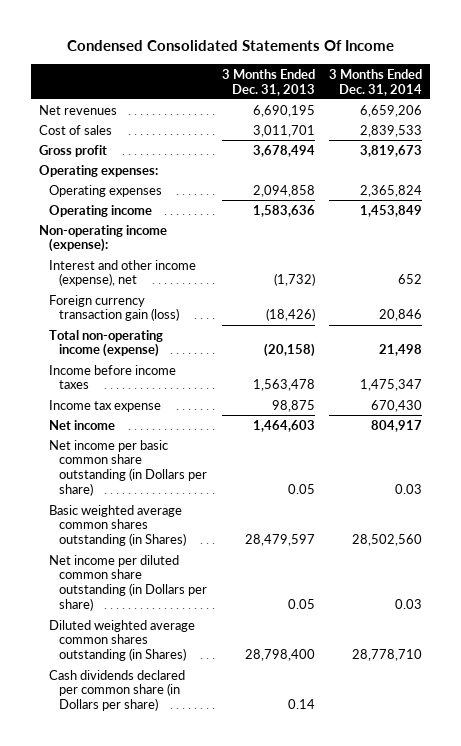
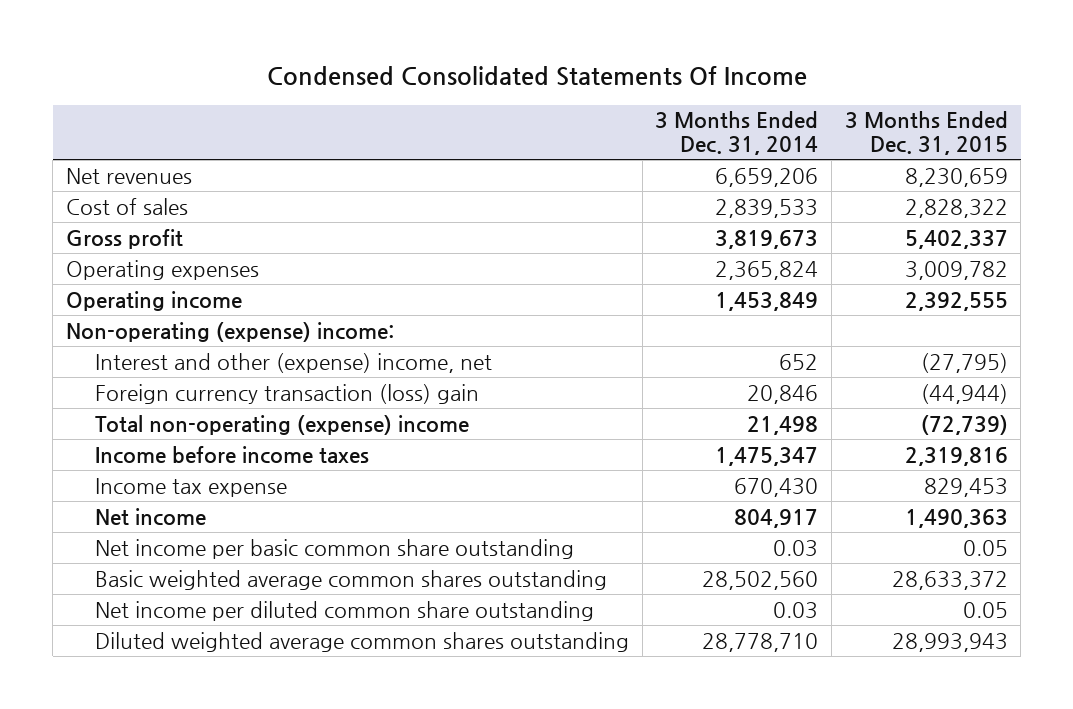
- | 3 Months Ended Dec. 31, 2013 | 3 Months Ended Dec. 31, 2014
+ | 3 Months Ended Dec. 31, 2014 | 3 Months Ended Dec. 31, 2015
- Operating expenses:
- Non-operating income (expense):
- Interest and other income (expense), net | (1,732) | 652
- Foreign currency transaction gain (loss) | (18,426) | 20,846
- Total non-operating income (expense) | (20,158) | 21,498
+ Non-operating (expense) income:
+ Interest and other (expense) income, net | 652 | (27,795)
+ Foreign currency transaction (loss) gain | 20,846 | (44,944)
+ Total non-operating (expense) income | 21,498 | (72,739)
- Net income per basic common share outstanding (in Dollars per share) | 0.05 | 0.03
- Basic weighted average common shares outstanding (in Shares) | 28,479,597 | 28,502,560
- Net income per diluted common share outstanding (in Dollars per share) | 0.05 | 0.03
- Diluted weighted average common shares outstanding (in Shares) | 28,798,400 | 28,778,710
- Cash dividends declared per common share (in Dollars per share) | 0.14 |
+ Net income per basic common share outstanding | 0.03 | 0.05
+ Basic weighted average common shares outstanding | 28,502,560 | 28,633,372
+ Net income per diluted common share outstanding | 0.03 | 0.05
+ Diluted weighted average common shares outstanding | 28,778,710 | 28,993,943

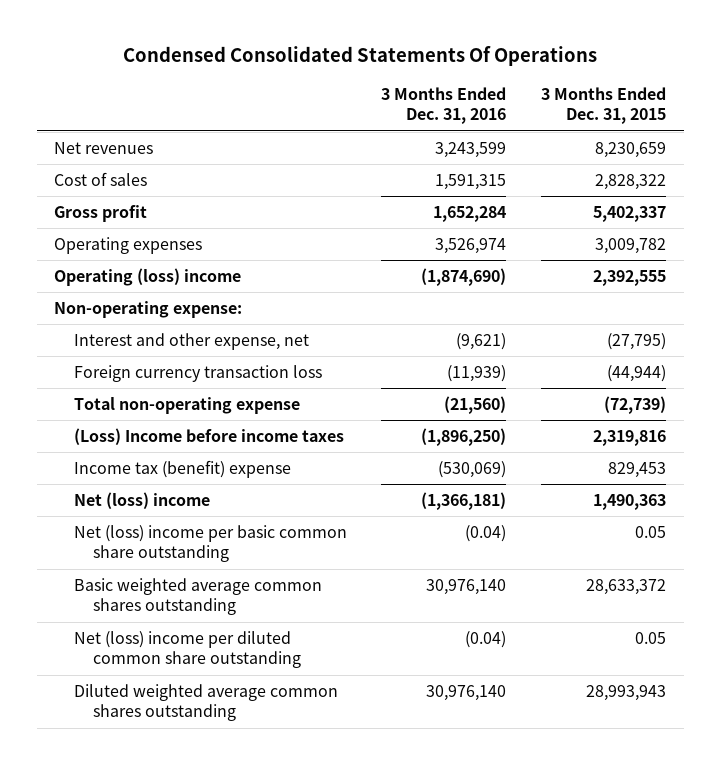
- Condensed Consolidated Statements Of Income
+ Condensed Consolidated Statements Of Operations
- | 3 Months Ended Dec. 31, 2014 | 3 Months Ended Dec. 31, 2015
+ | 3 Months Ended Dec. 31, 2016 | 3 Months Ended Dec. 31, 2015
- Operating income | 1,453,849 | 2,392,555
- Non-operating (expense) income:
- Interest and other (expense) income, net | 652 | (27,795)
- Foreign currency transaction (loss) gain | 20,846 | (44,944)
- Total non-operating (expense) income | 21,498 | (72,739)
- Income before income taxes | 1,475,347 | 2,319,816
- Income tax expense | 670,430 | 829,453
- Net income | 804,917 | 1,490,363
- Net income per basic common share outstanding | 0.03 | 0.05
+ Operating (loss) income | (1,874,690) | 2,392,555
+ Non-operating expense:
+ Interest and other expense, net | (9,621) | (27,795)
+ Foreign currency transaction loss | (11,939) | (44,944)
+ Total non-operating expense | (21,560) | (72,739)
+ (Loss) Income before income taxes | (1,896,250) | 2,319,816
+ Income tax (benefit) expense | (530,069) | 829,453
+ Net (loss) income | (1,366,181) | 1,490,363
+ Net (loss) income per basic common share outstanding | (0.04) | 0.05
- Net income per diluted common share outstanding | 0.03 | 0.05
+ Net (loss) income per diluted common share outstanding | (0.04) | 0.05

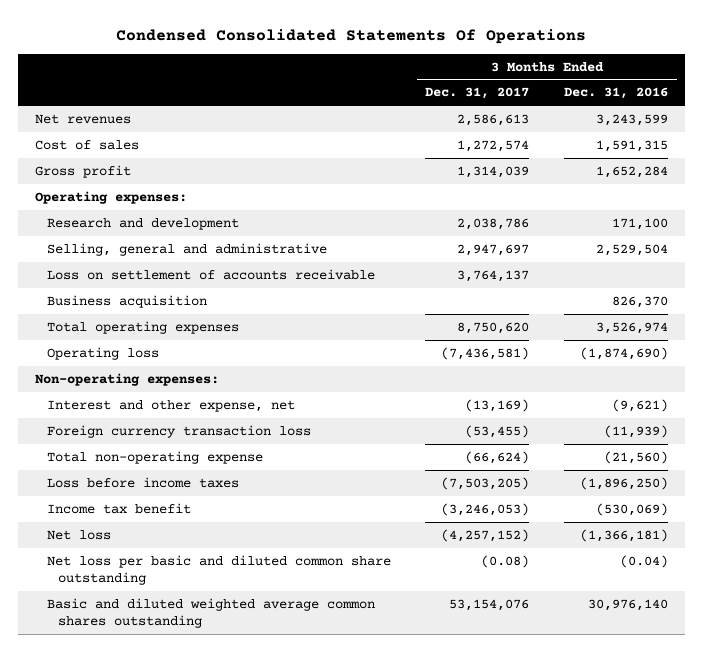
- | 3 Months Ended Dec. 31, 2016 | 3 Months Ended Dec. 31, 2015
+ | 3 Months Ended Dec. 31, 2017 | 3 Months Ended Dec. 31, 2016
- Operating expenses | 3,526,974 | 3,009,782
- Operating (loss) income | (1,874,690) | 2,392,555
- Non-operating expense:
+ Operating expenses:
+ Research and development | 2,038,786 | 171,100
+ Selling, general and administrative | 2,947,697 | 2,529,504
+ Loss on settlement of accounts receivable | 3,764,137 |
+ Business acquisition | | 826,370
+ Total operating expenses | 8,750,620 | 3,526,974
+ Operating loss | (7,436,581) | (1,874,690)
+ Non-operating expenses:
- (Loss) Income before income taxes | (1,896,250) | 2,319,816
- Income tax (benefit) expense | (530,069) | 829,453
- Net (loss) income | (1,366,181) | 1,490,363
- Net (loss) income per basic common share outstanding | (0.04) | 0.05
- Basic weighted average common shares outstanding | 30,976,140 | 28,633,372
- Net (loss) income per diluted common share outstanding | (0.04) | 0.05
- Diluted weighted average common shares outstanding | 30,976,140 | 28,993,943
+ Loss before income taxes | (7,503,205) | (1,896,250)
+ Income tax benefit | (3,246,053) | (530,069)
+ Net loss | (4,257,152) | (1,366,181)
+ Net loss per basic and diluted common share outstanding | (0.08) | (0.04)
+ Basic and diluted weighted average common shares outstanding | 53,154,076 | 30,976,140

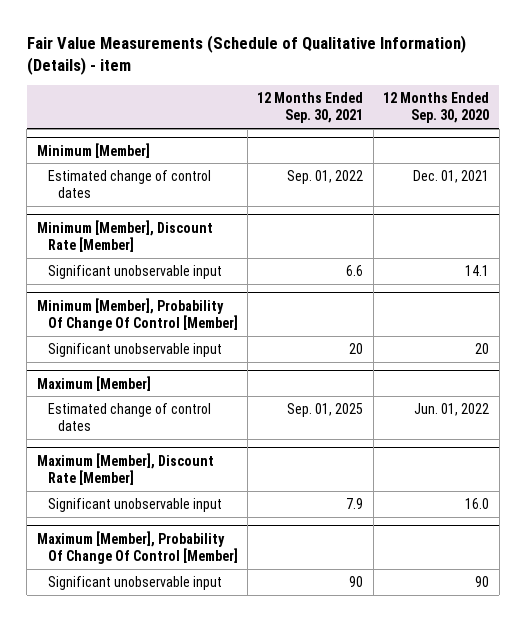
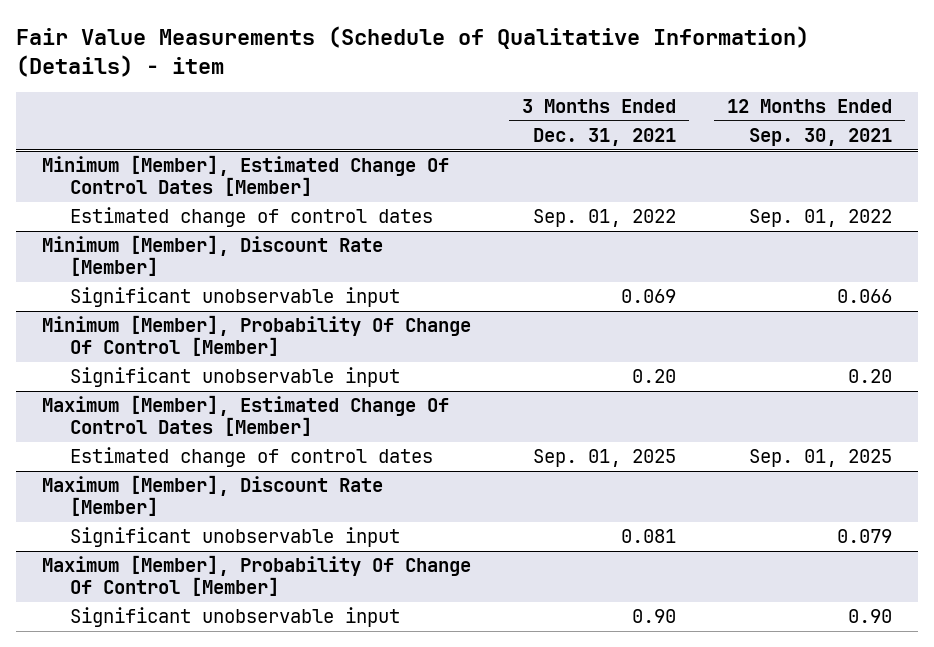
- | 12 Months Ended Sep. 30, 2021 | 12 Months Ended Sep. 30, 2020
+ | 3 Months Ended Dec. 31, 2021 | 12 Months Ended Sep. 30, 2021
- Minimum [Member]
+ Minimum [Member], Estimated Change Of Control Dates [Member]
@ Minimum [Member], Discount Rate [Member]
- Significant unobservable input | 6.6 | 14.1
+ Significant unobservable input | 0.069 | 0.066
@ Minimum [Member], Probability Of Change Of Control [Member]
- Significant unobservable input | 20 | 20
- Maximum [Member]
@ Minimum [Member], Probability Of Change Of Control [Member]
+ Significant unobservable input | 0.20 | 0.20
+ Maximum [Member], Estimated Change Of Control Dates [Member]
@ Maximum [Member], Discount Rate [Member]
- Significant unobservable input | 7.9 | 16.0
+ Significant unobservable input | 0.081 | 0.079
@ Maximum [Member], Probability Of Change Of Control [Member]
- Significant unobservable input | 90 | 90
+ Significant unobservable input | 0.90 | 0.90

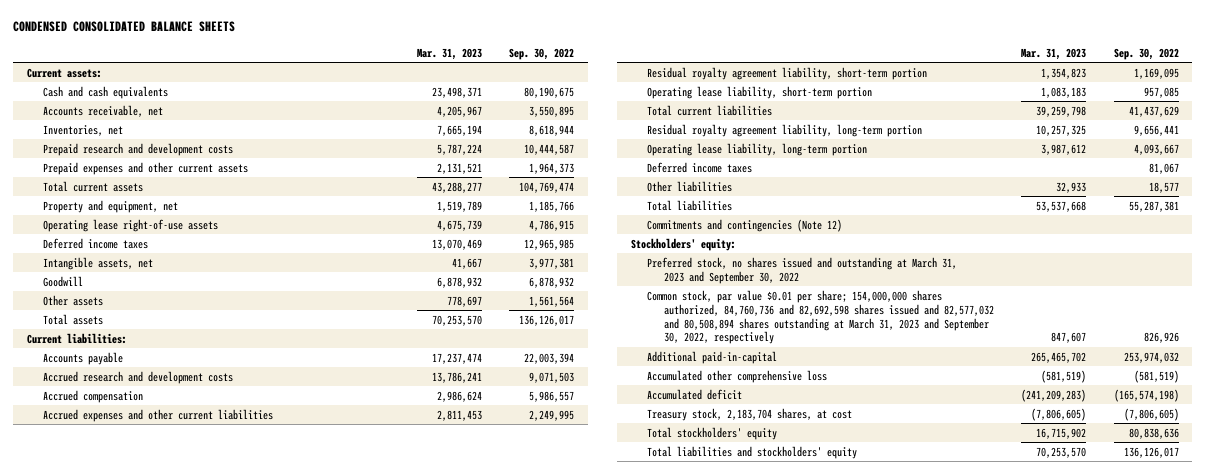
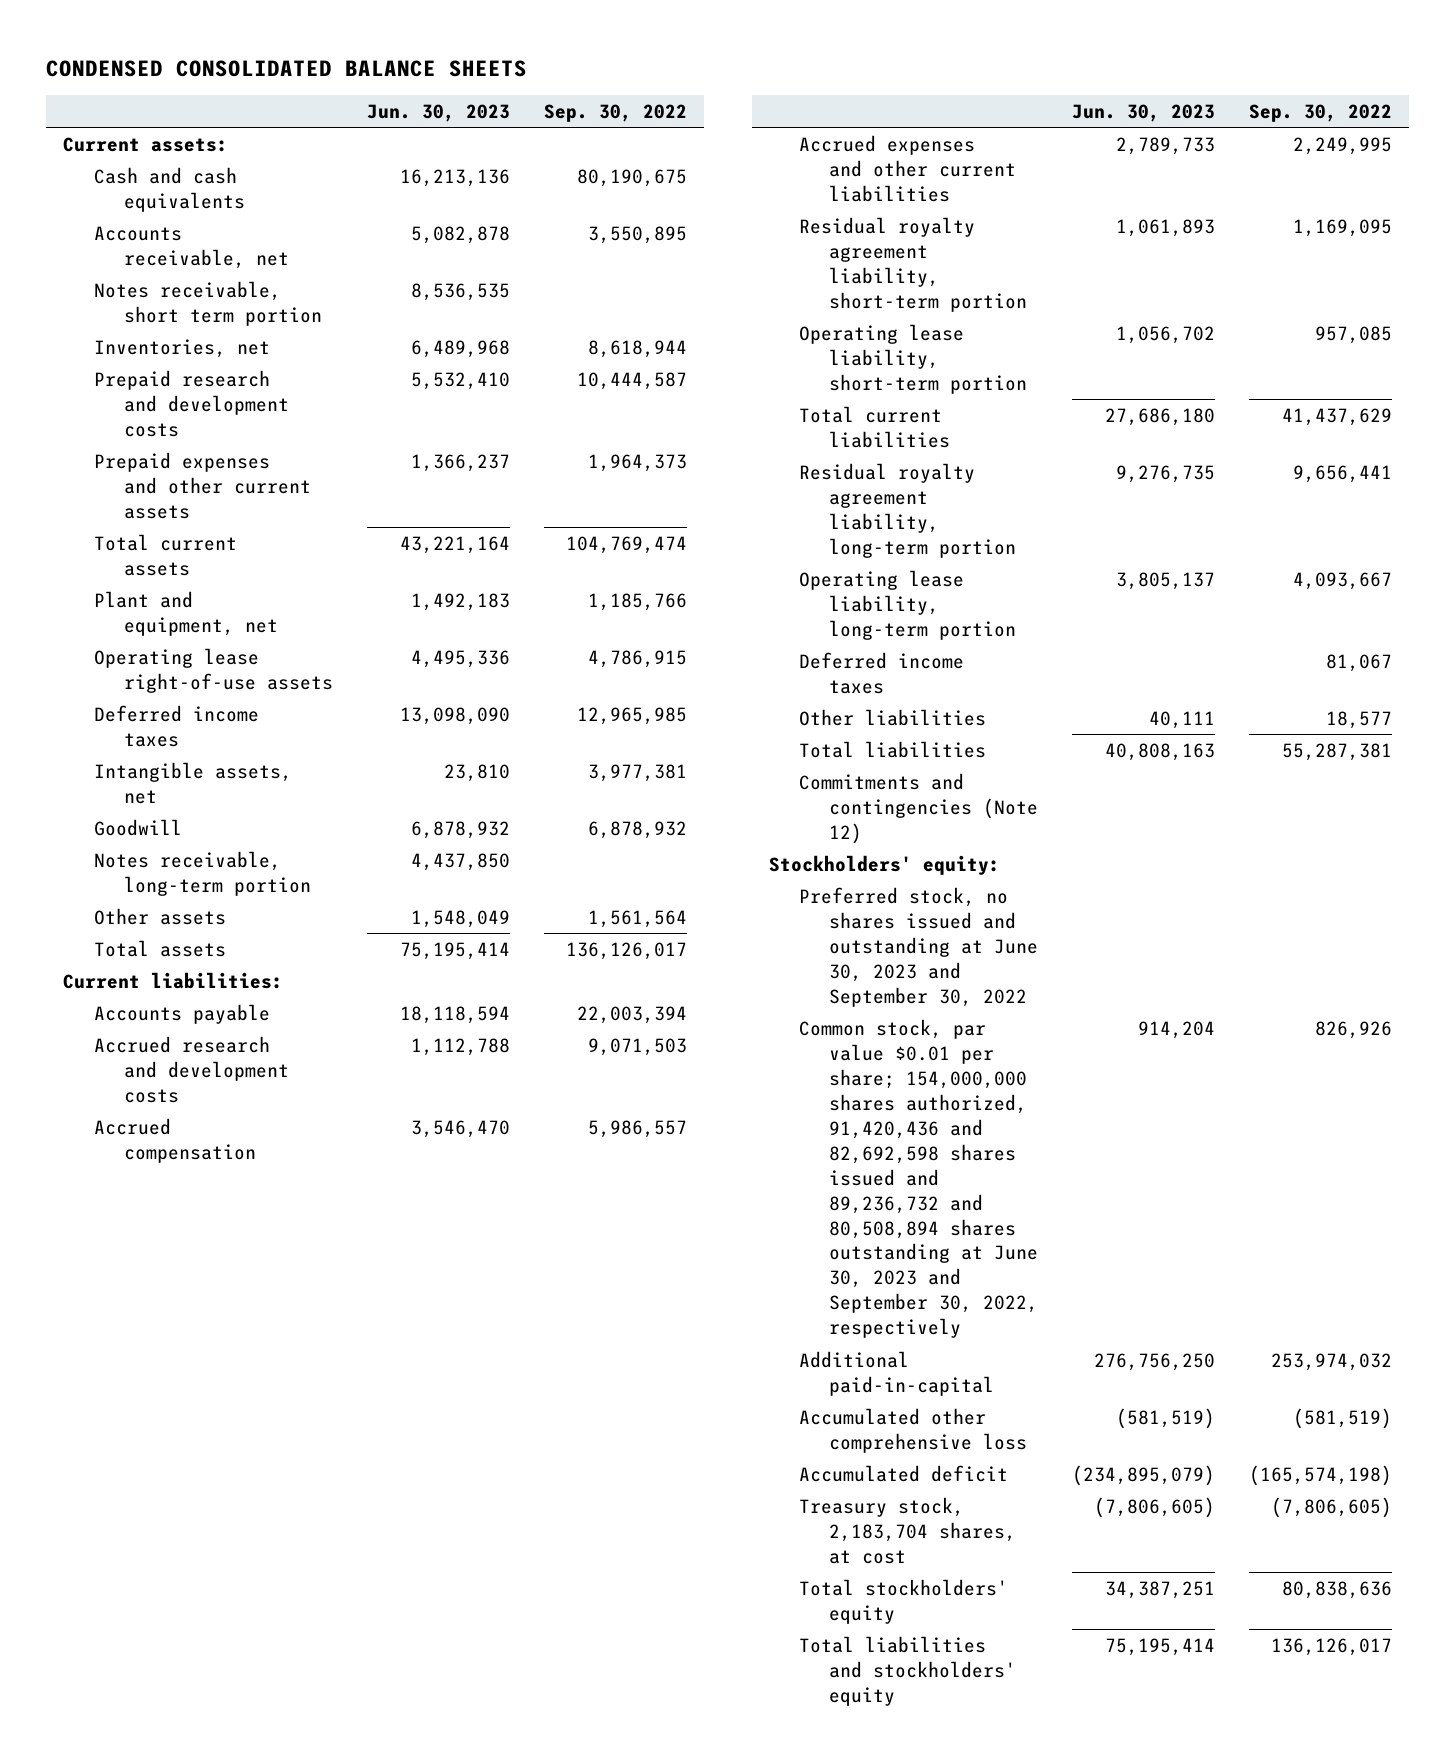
- | Mar. 31, 2023 | Sep. 30, 2022
+ | Jun. 30, 2023 | Sep. 30, 2022
+ Notes receivable, short term portion | 8,536,535 |
- Property and equipment, net | 1,519,789 | 1,185,766
+ Plant and equipment, net | 1,492,183 | 1,185,766
+ Notes receivable, long-term portion | 4,437,850 |
- Preferred stock, no shares issued and outstanding at March 31, 2023 and September 30, 2022
- Common stock, par value $0.01 per share; 154,000,000 shares authorized, 84,760,736 and 82,692,598 shares issued and 82,577,032 and 80,508,894 shares outstanding at March 31, 2023 and September 30, 2022, respectively | 847,607 | 826,926
+ Preferred stock, no shares issued and outstanding at June 30, 2023 and September 30, 2022
+ Common stock, par value $0.01 per share; 154,000,000 shares authorized, 91,420,436 and 82,692,598 shares issued and 89,236,732 and 80,508,894 shares outstanding at June 30, 2023 and September 30, 2022, respectively | 914,204 | 826,926

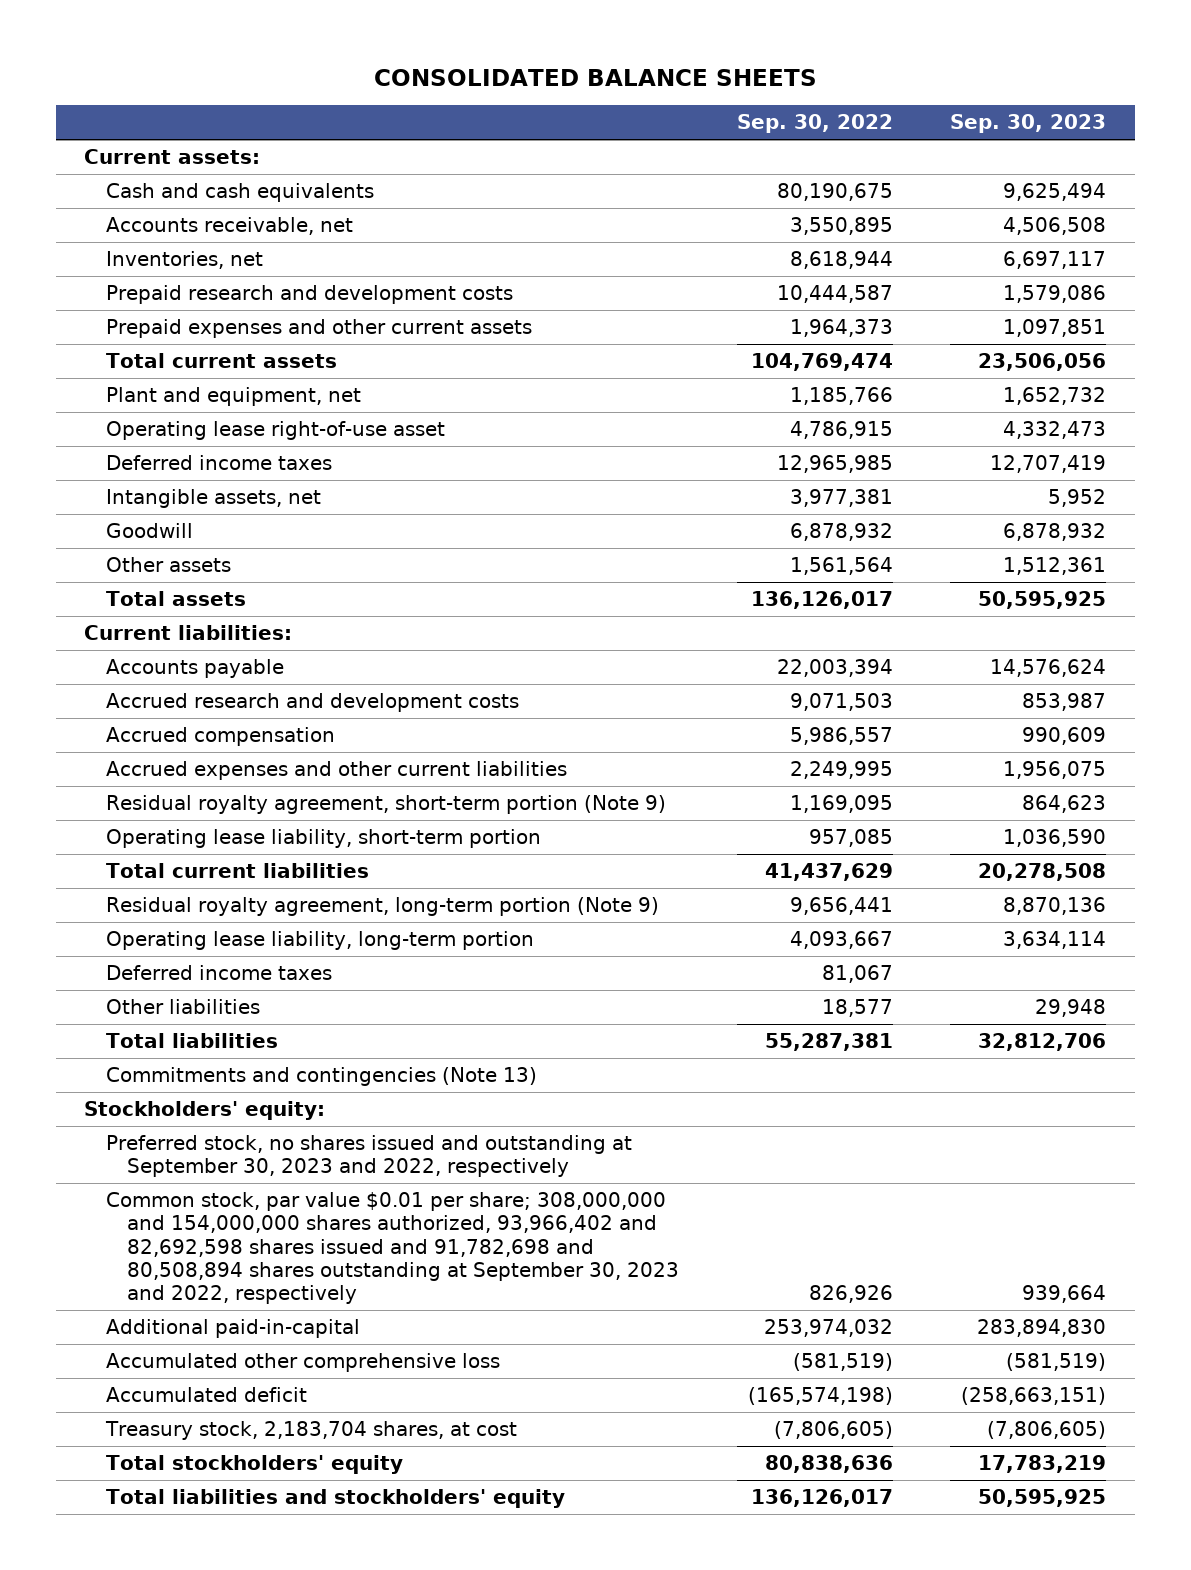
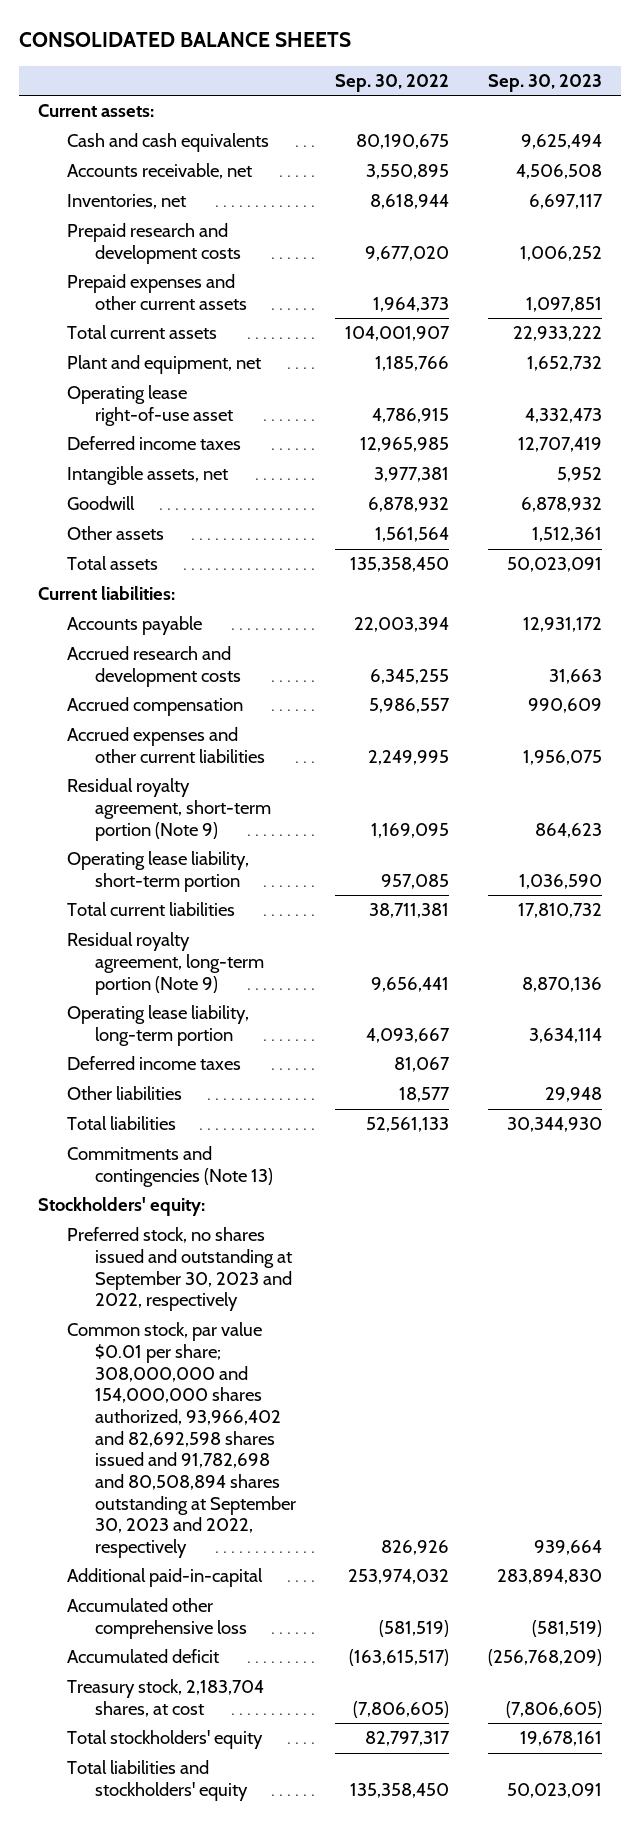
- Prepaid research and development costs | 10,444,587 | 1,579,086
+ Prepaid research and development costs | 9,677,020 | 1,006,252
- Total current assets | 104,769,474 | 23,506,056
+ Total current assets | 104,001,907 | 22,933,222
- Total assets | 136,126,017 | 50,595,925
+ Total assets | 135,358,450 | 50,023,091
- Accounts payable | 22,003,394 | 14,576,624
- Accrued research and development costs | 9,071,503 | 853,987
+ Accounts payable | 22,003,394 | 12,931,172
+ Accrued research and development costs | 6,345,255 | 31,663
- Total current liabilities | 41,437,629 | 20,278,508
+ Total current liabilities | 38,711,381 | 17,810,732
- Total liabilities | 55,287,381 | 32,812,706
+ Total liabilities | 52,561,133 | 30,344,930
- Accumulated deficit | (165,574,198) | (258,663,151)
+ Accumulated deficit | (163,615,517) | (256,768,209)
- Total stockholders' equity | 80,838,636 | 17,783,219
- Total liabilities and stockholders' equity | 136,126,017 | 50,595,925
+ Total stockholders' equity | 82,797,317 | 19,678,161
+ Total liabilities and stockholders' equity | 135,358,450 | 50,023,091

